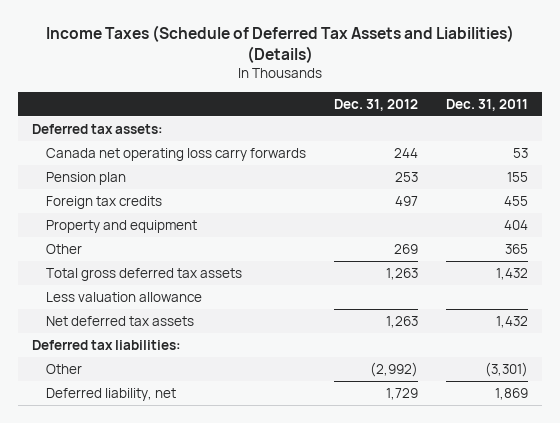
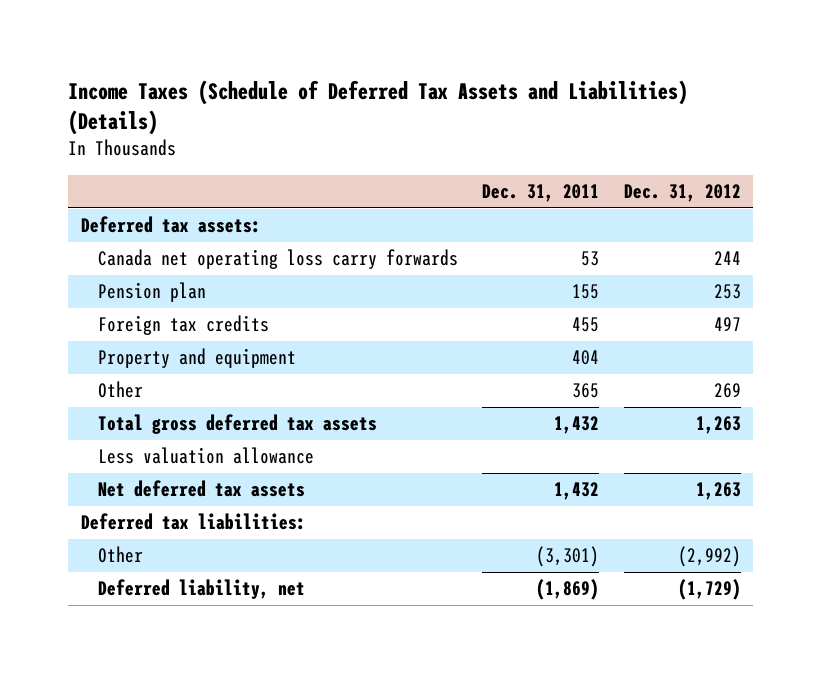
- | Dec. 31, 2012 | Dec. 31, 2011
+ | Dec. 31, 2011 | Dec. 31, 2012
- Deferred liability, net | 1,729 | 1,869
+ Deferred liability, net | (1,869) | (1,729)

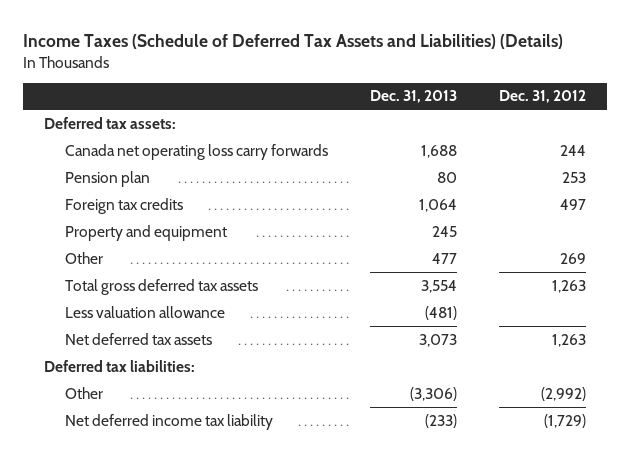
- | Dec. 31, 2011 | Dec. 31, 2012
+ | Dec. 31, 2013 | Dec. 31, 2012
- Deferred liability, net | (1,869) | (1,729)
+ Net deferred income tax liability | (233) | (1,729)

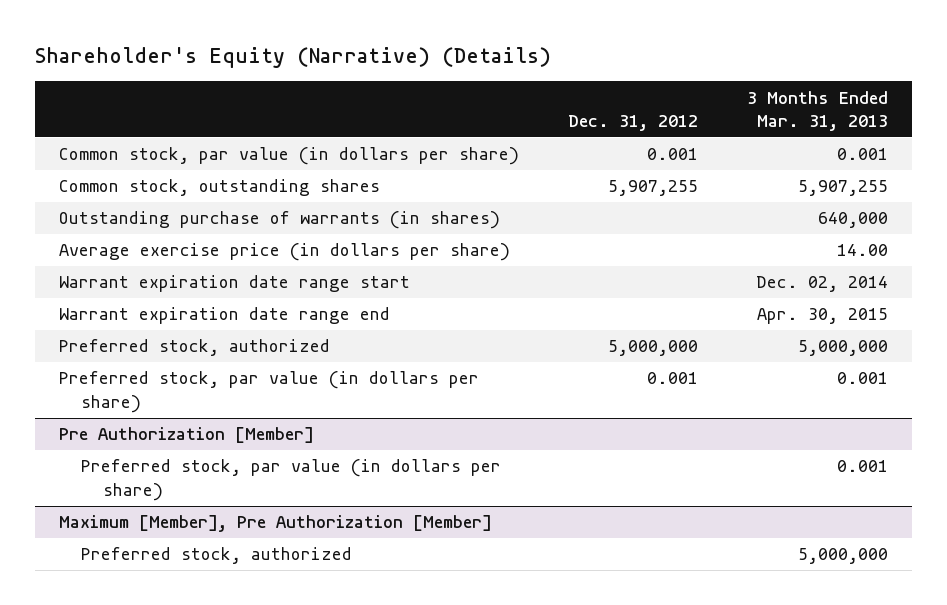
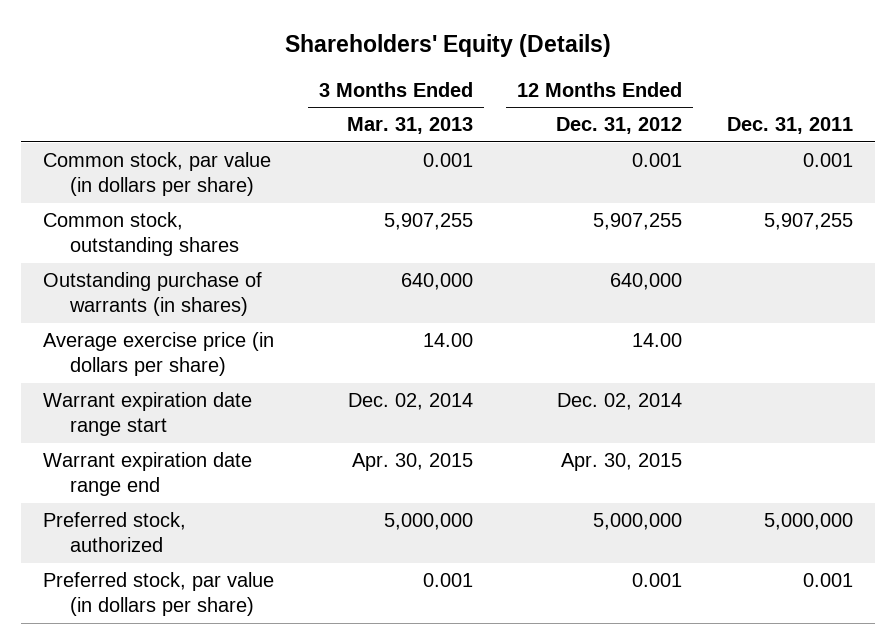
- Shareholder's Equity (Narrative) (Details)
+ Shareholders' Equity (Details)
- | Dec. 31, 2012 | 3 Months Ended Mar. 31, 2013
+ | 3 Months Ended Mar. 31, 2013 | 12 Months Ended Dec. 31, 2012 | Dec. 31, 2011
- Pre Authorization [Member]
- Preferred stock, par value (in dollars per share) | | 0.001
- Maximum [Member], Pre Authorization [Member]
- Preferred stock, authorized | | 5,000,000

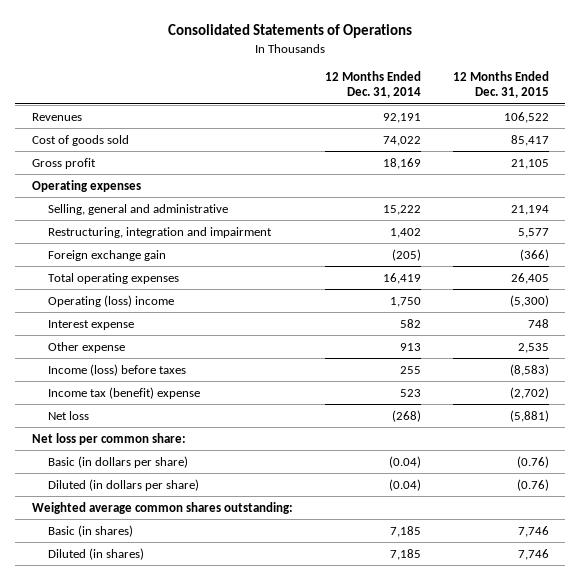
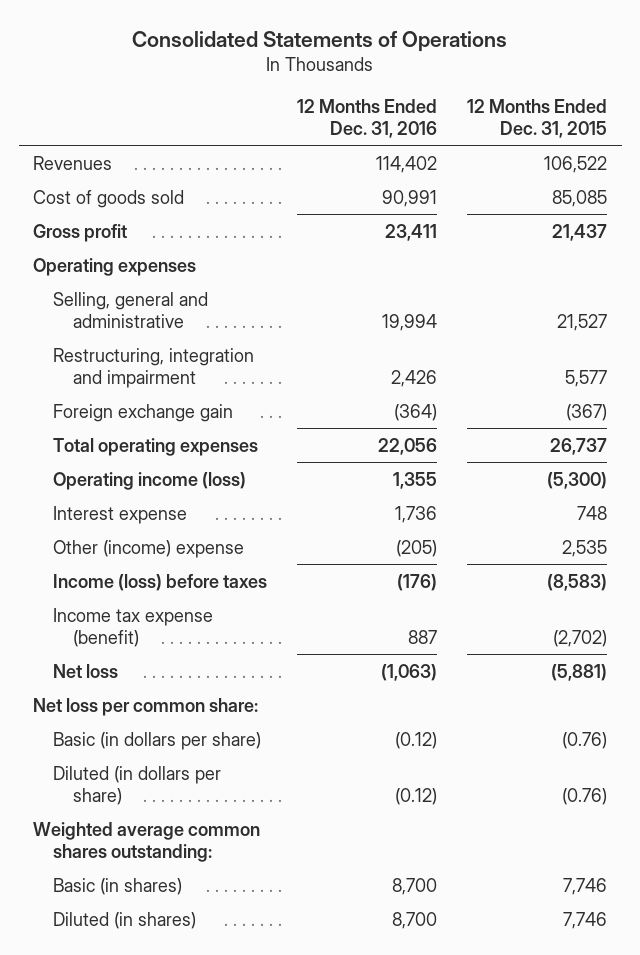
- | 12 Months Ended Dec. 31, 2014 | 12 Months Ended Dec. 31, 2015
+ | 12 Months Ended Dec. 31, 2016 | 12 Months Ended Dec. 31, 2015
- Cost of goods sold | 74,022 | 85,417
- Gross profit | 18,169 | 21,105
+ Cost of goods sold | 90,991 | 85,085
+ Gross profit | 23,411 | 21,437
- Selling, general and administrative | 15,222 | 21,194
+ Selling, general and administrative | 19,994 | 21,527
- Foreign exchange gain | (205) | (366)
- Total operating expenses | 16,419 | 26,405
- Operating (loss) income | 1,750 | (5,300)
+ Foreign exchange gain | (364) | (367)
+ Total operating expenses | 22,056 | 26,737
+ Operating income (loss) | 1,355 | (5,300)
- Other expense | 913 | 2,535
+ Other (income) expense | (205) | 2,535
- Income tax (benefit) expense | 523 | (2,702)
+ Income tax expense (benefit) | 887 | (2,702)

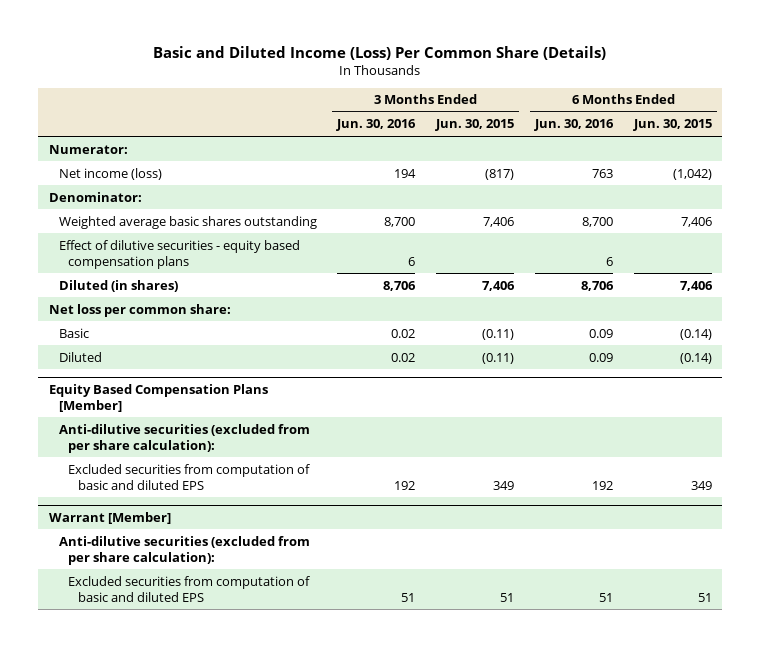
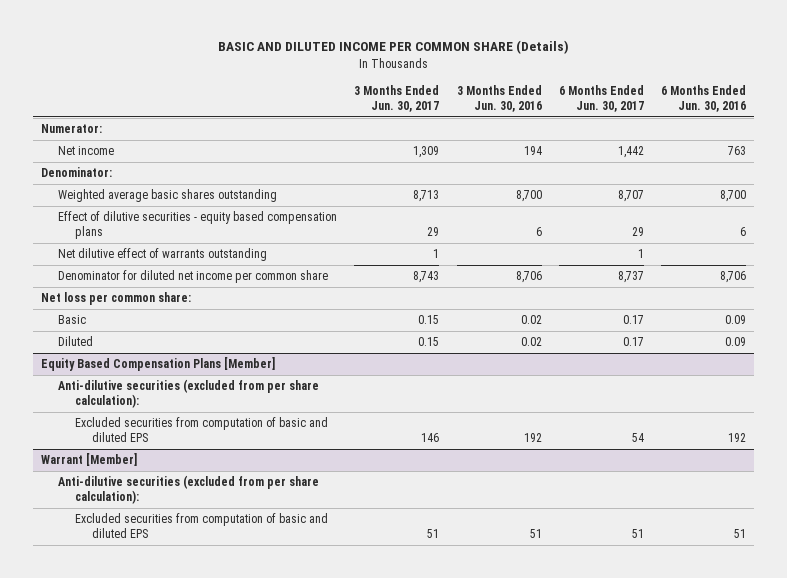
- Basic and Diluted Income (Loss) Per Common Share (Details)
+ BASIC AND DILUTED INCOME PER COMMON SHARE (Details)
- | 3 Months Ended Jun. 30, 2016 | 3 Months Ended Jun. 30, 2015 | 6 Months Ended Jun. 30, 2016 | 6 Months Ended Jun. 30, 2015
+ | 3 Months Ended Jun. 30, 2017 | 3 Months Ended Jun. 30, 2016 | 6 Months Ended Jun. 30, 2017 | 6 Months Ended Jun. 30, 2016
- Net income (loss) | 194 | (817) | 763 | (1,042)
+ Net income | 1,309 | 194 | 1,442 | 763
- Diluted (in shares) | 8,706 | 7,406 | 8,706 | 7,406
+ Net dilutive effect of warrants outstanding | 1 | | 1 |
+ Denominator for diluted net income per common share | 8,743 | 8,706 | 8,737 | 8,706

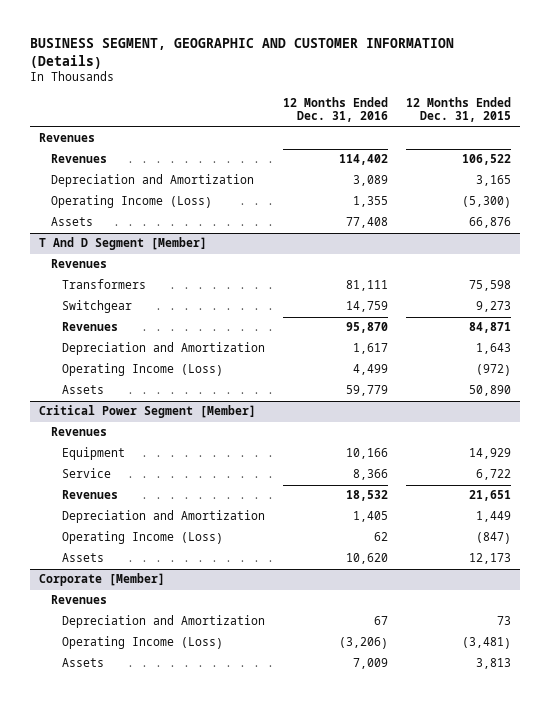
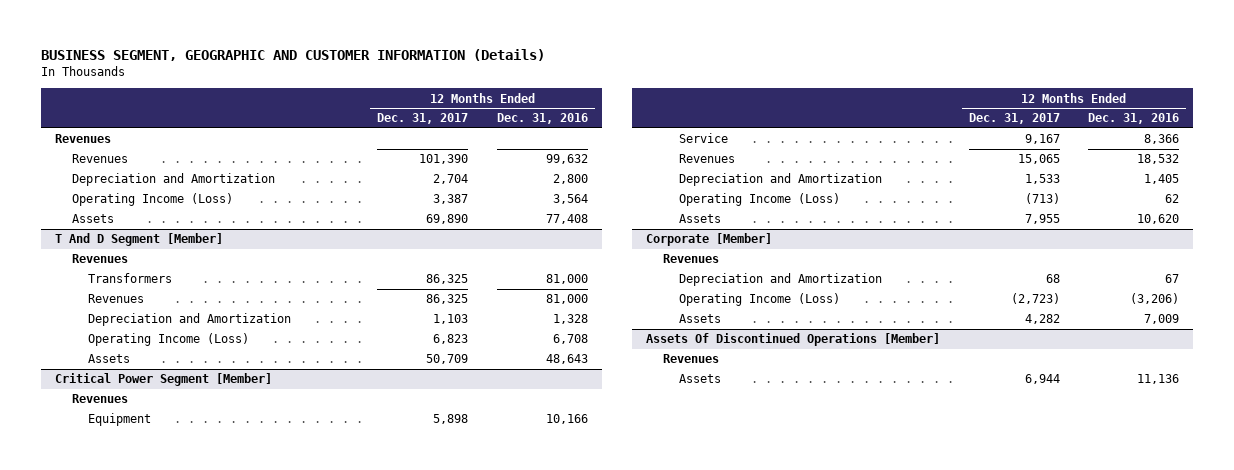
- | 12 Months Ended Dec. 31, 2016 | 12 Months Ended Dec. 31, 2015
+ | 12 Months Ended Dec. 31, 2017 | 12 Months Ended Dec. 31, 2016
- Revenues | 114,402 | 106,522
- Depreciation and Amortization | 3,089 | 3,165
- Operating Income (Loss) | 1,355 | (5,300)
+ Revenues | 101,390 | 99,632
+ Depreciation and Amortization | 2,704 | 2,800
+ Operating Income (Loss) | 3,387 | 3,564
@ T And D Segment [Member]
- Transformers | 81,111 | 75,598
- Switchgear | 14,759 | 9,273
- Revenues | 95,870 | 84,871
- Depreciation and Amortization | 1,617 | 1,643
- Operating Income (Loss) | 4,499 | (972)
- Assets | 59,779 | 50,890
+ Transformers | 86,325 | 81,000
+ Revenues | 86,325 | 81,000
+ Depreciation and Amortization | 1,103 | 1,328
+ Operating Income (Loss) | 6,823 | 6,708
+ Assets | 50,709 | 48,643
+ Assets Of Discontinued Operations [Member]
+ Revenues
+ Assets | 6,944 | 11,136

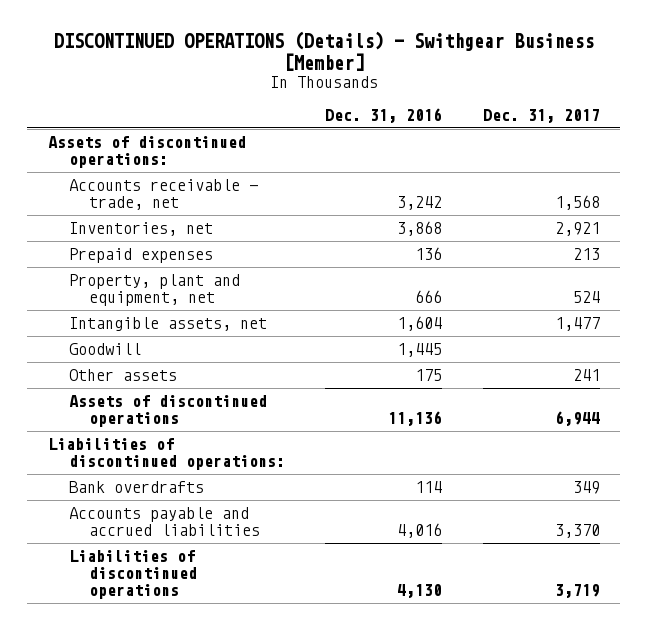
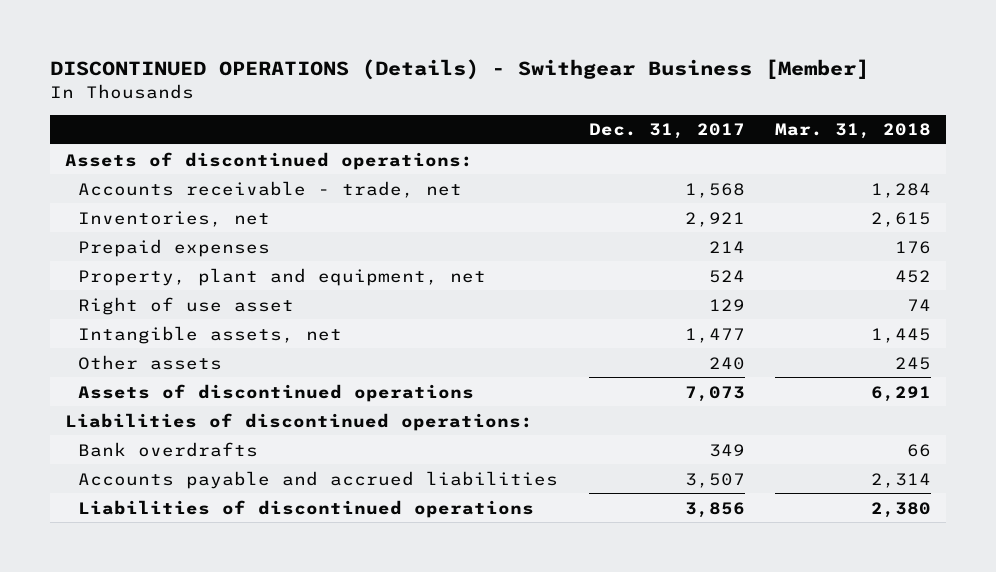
- | Dec. 31, 2016 | Dec. 31, 2017
+ | Dec. 31, 2017 | Mar. 31, 2018
- Prepaid expenses | 136 | 213
+ Prepaid expenses | 214 | 176
+ Right of use asset | 129 | 74
- Goodwill | 1,445 |
- Other assets | 175 | 241
- Assets of discontinued operations | 11,136 | 6,944
+ Other assets | 240 | 245
+ Assets of discontinued operations | 7,073 | 6,291
- Accounts payable and accrued liabilities | 4,016 | 3,370
- Liabilities of discontinued operations | 4,130 | 3,719
+ Accounts payable and accrued liabilities | 3,507 | 2,314
+ Liabilities of discontinued operations | 3,856 | 2,380

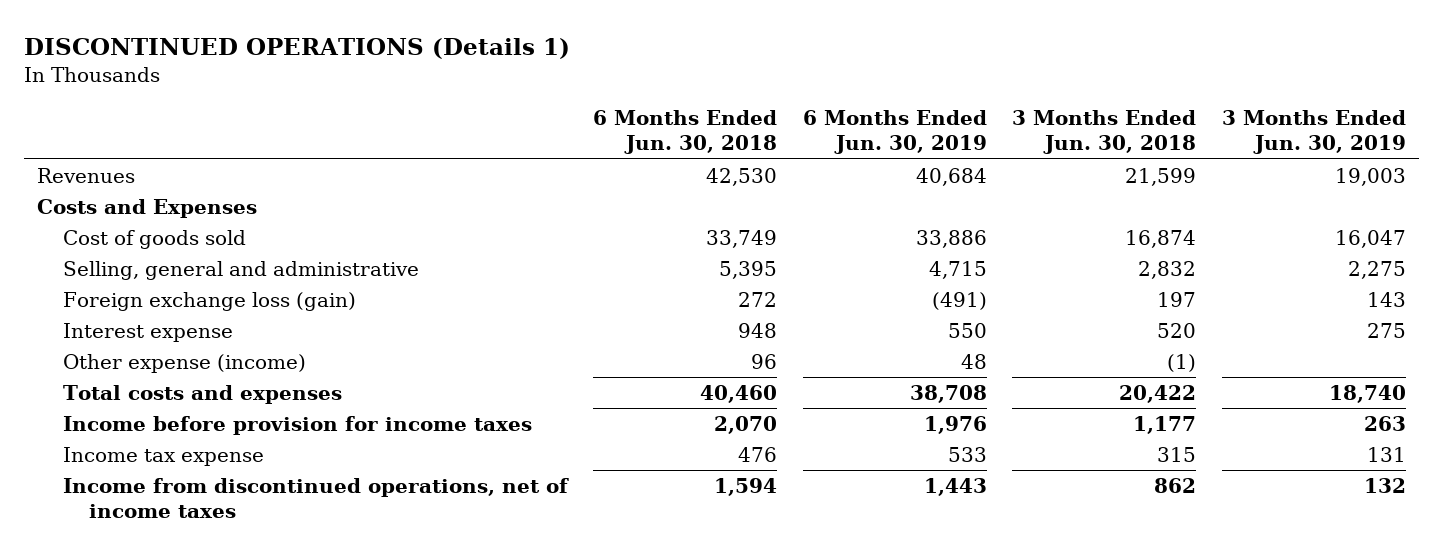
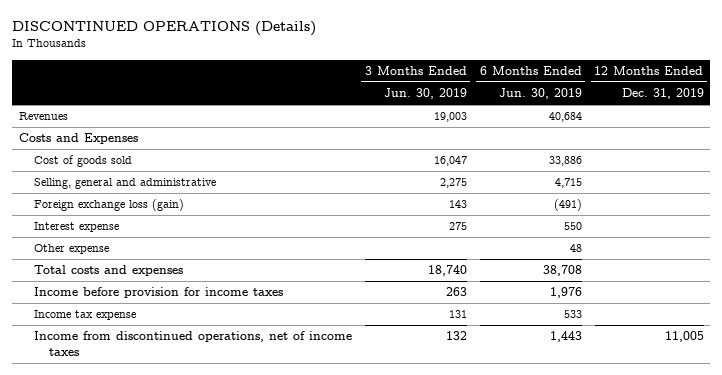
- DISCONTINUED OPERATIONS (Details 1)
+ DISCONTINUED OPERATIONS (Details)
- | 6 Months Ended Jun. 30, 2018 | 6 Months Ended Jun. 30, 2019 | 3 Months Ended Jun. 30, 2018 | 3 Months Ended Jun. 30, 2019
+ | 3 Months Ended Jun. 30, 2019 | 6 Months Ended Jun. 30, 2019 | 12 Months Ended Dec. 31, 2019
- Other expense (income) | 96 | 48 | (1) |
+ Other expense | | 48 |

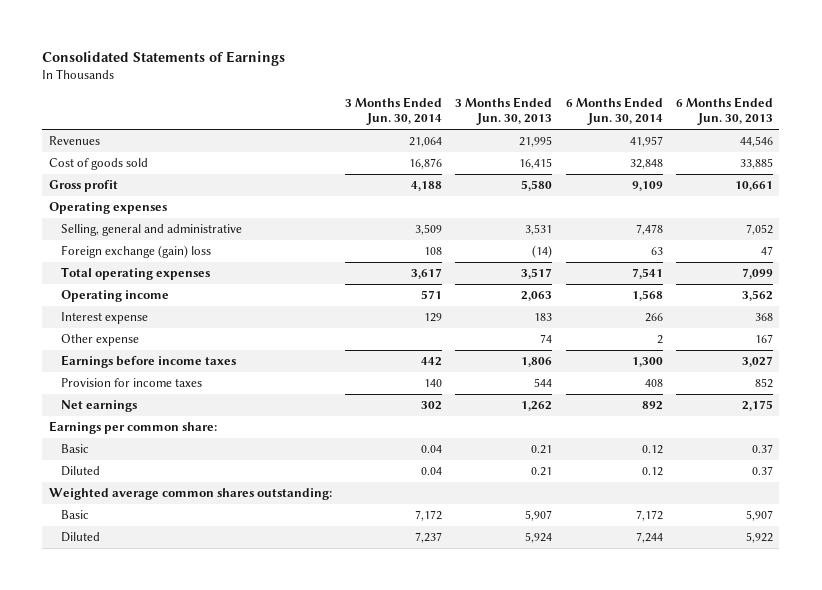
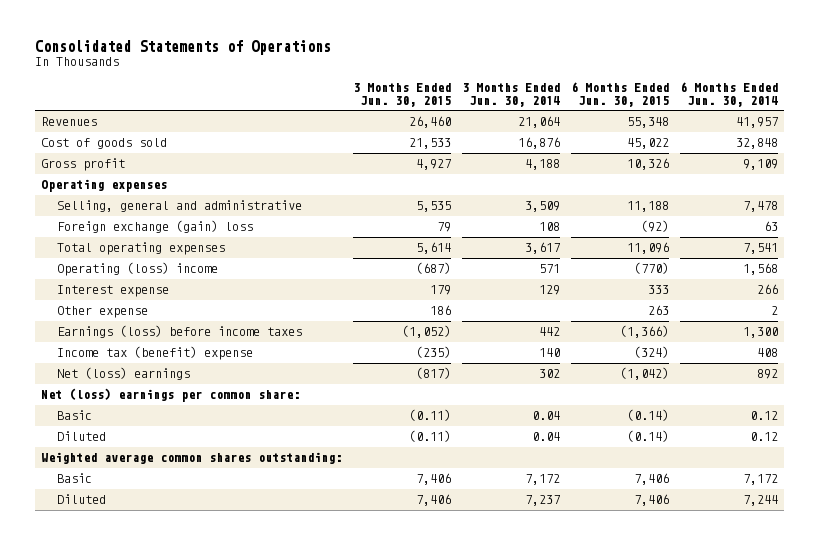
- Consolidated Statements of Earnings
+ Consolidated Statements of Operations
- | 3 Months Ended Jun. 30, 2014 | 3 Months Ended Jun. 30, 2013 | 6 Months Ended Jun. 30, 2014 | 6 Months Ended Jun. 30, 2013
+ | 3 Months Ended Jun. 30, 2015 | 3 Months Ended Jun. 30, 2014 | 6 Months Ended Jun. 30, 2015 | 6 Months Ended Jun. 30, 2014
- Operating income | 571 | 2,063 | 1,568 | 3,562
+ Operating (loss) income | (687) | 571 | (770) | 1,568
- Earnings before income taxes | 442 | 1,806 | 1,300 | 3,027
- Provision for income taxes | 140 | 544 | 408 | 852
- Net earnings | 302 | 1,262 | 892 | 2,175
- Earnings per common share:
+ Earnings (loss) before income taxes | (1,052) | 442 | (1,366) | 1,300
+ Income tax (benefit) expense | (235) | 140 | (324) | 408
+ Net (loss) earnings | (817) | 302 | (1,042) | 892
+ Net (loss) earnings per common share:

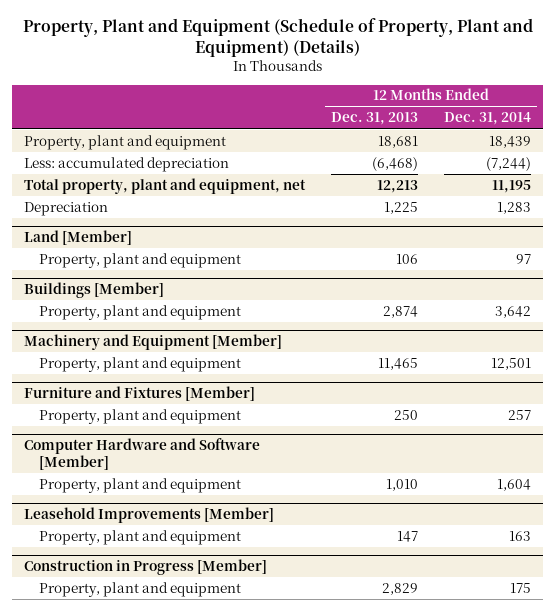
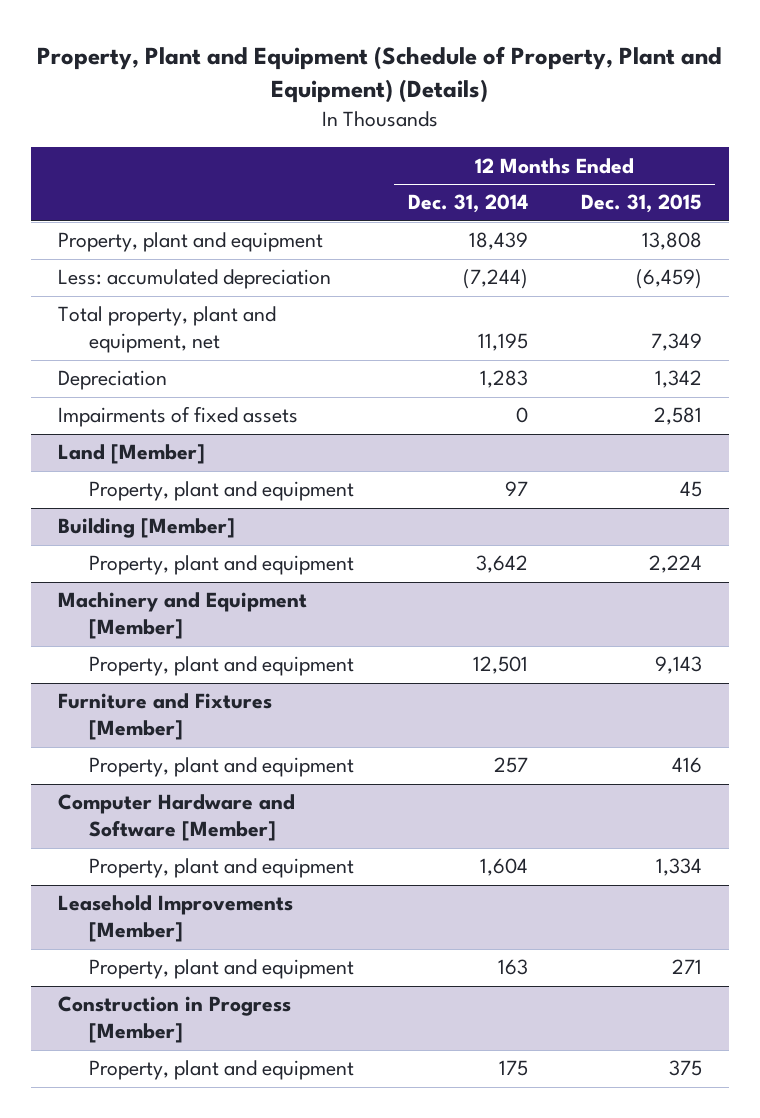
- | 12 Months Ended Dec. 31, 2013 | 12 Months Ended Dec. 31, 2014
+ | 12 Months Ended Dec. 31, 2014 | 12 Months Ended Dec. 31, 2015
+ Impairments of fixed assets | 0 | 2,581
- Buildings [Member]
+ Building [Member]

